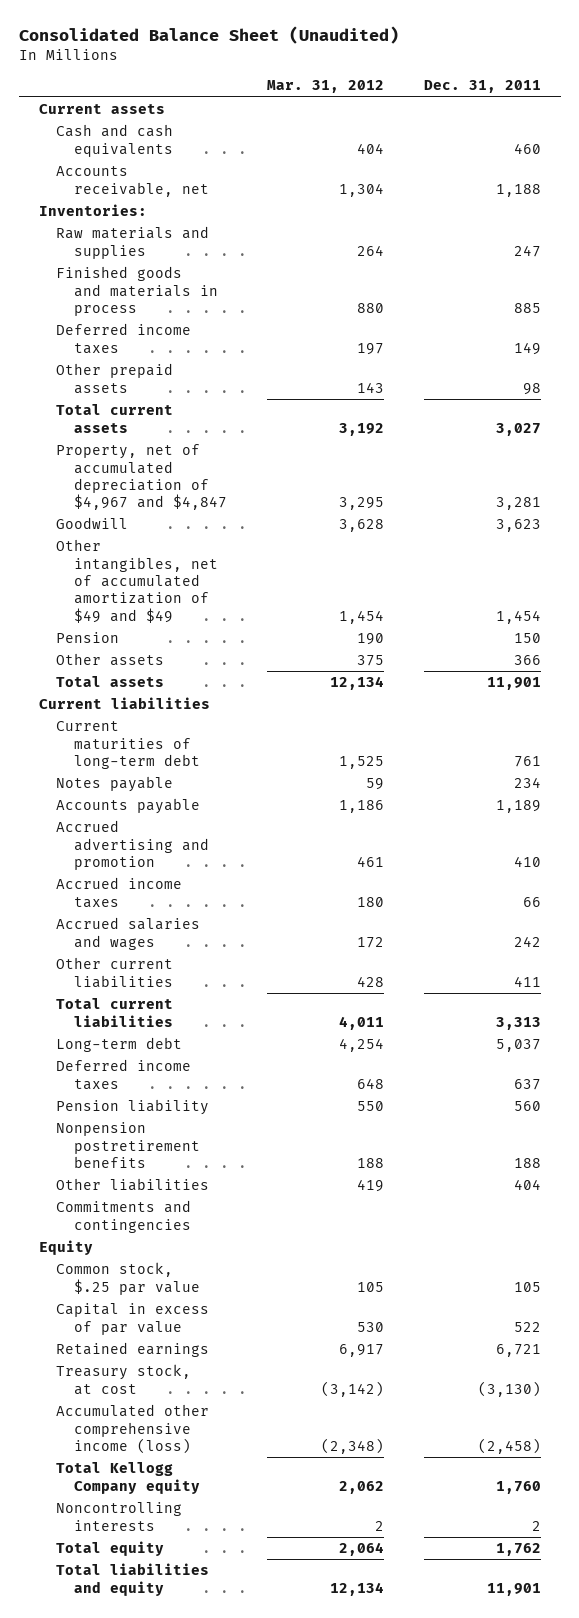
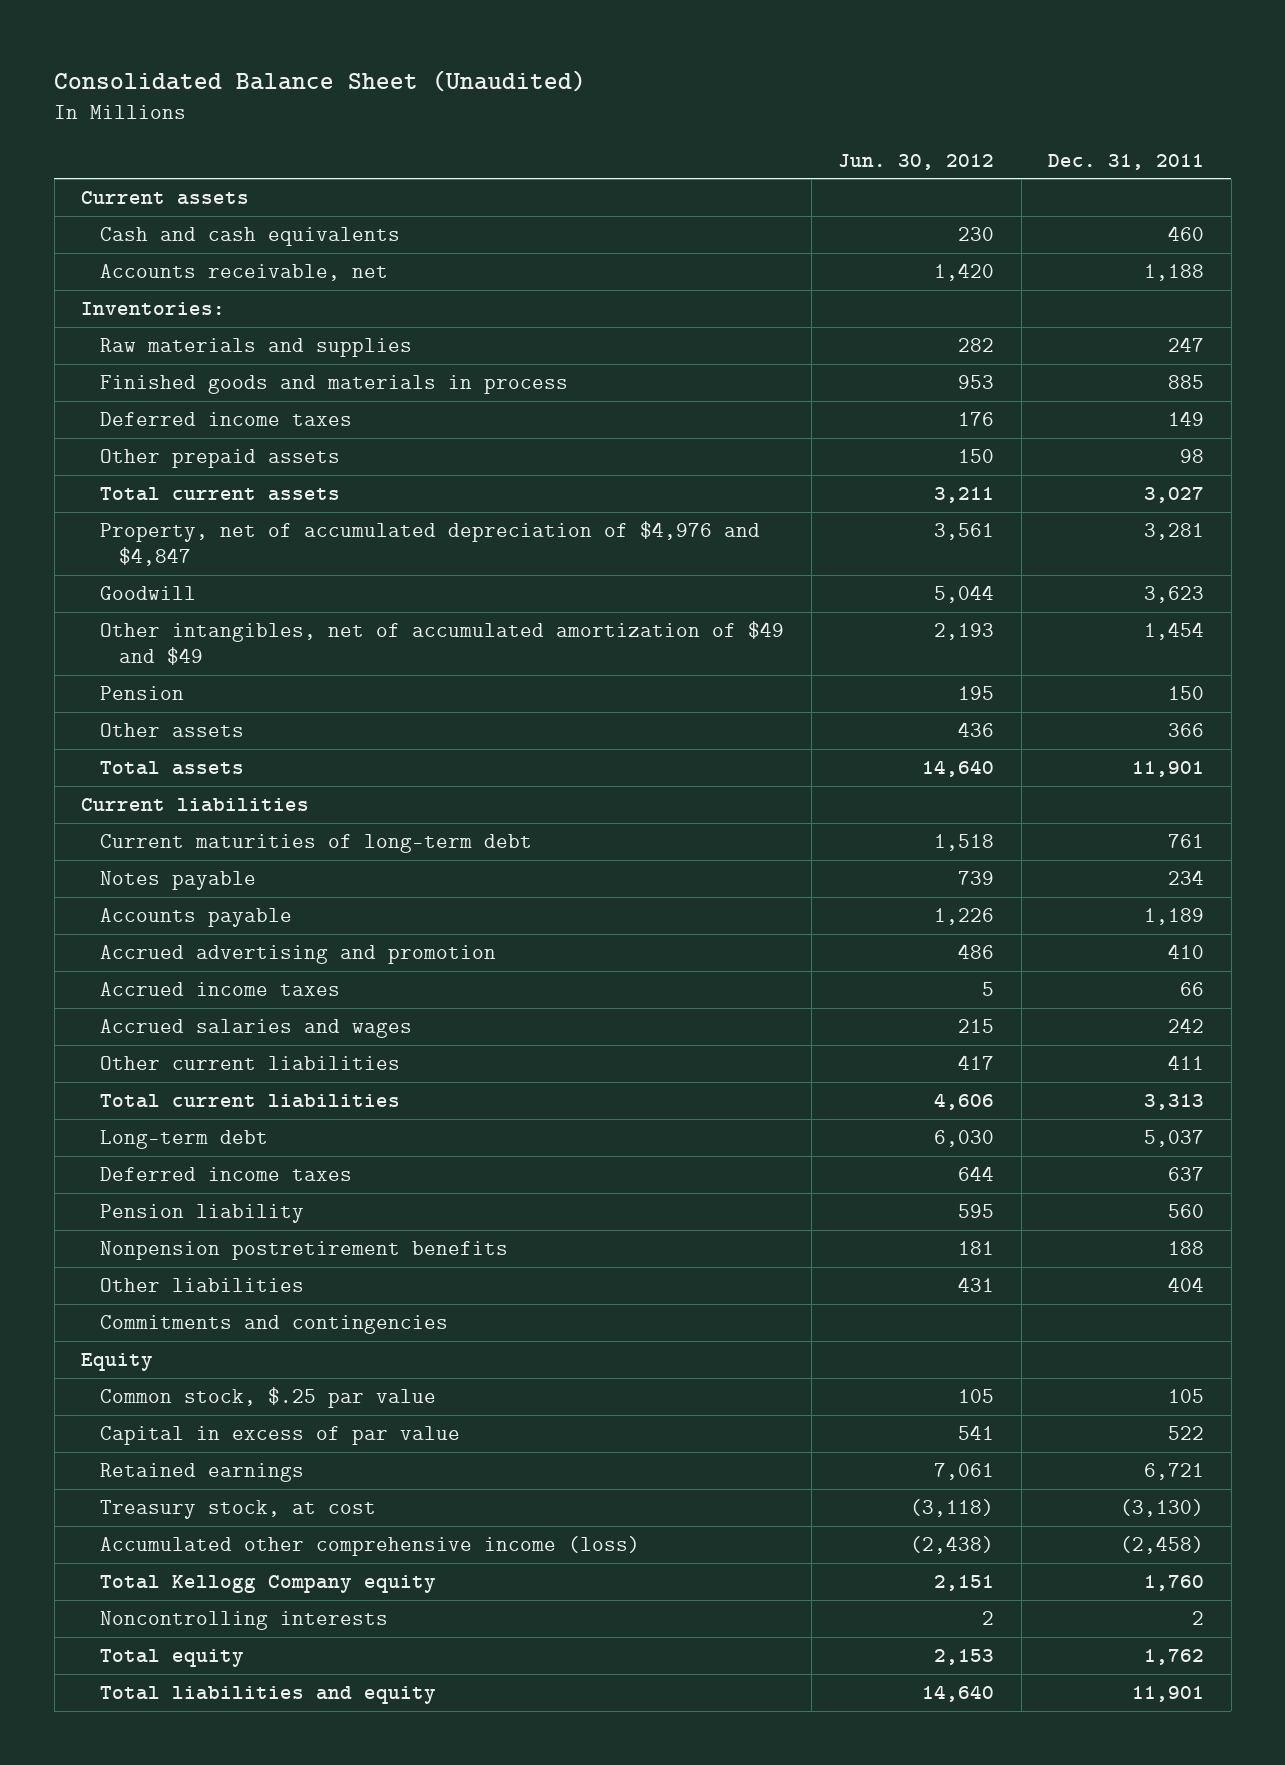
- | Mar. 31, 2012 | Dec. 31, 2011
+ | Jun. 30, 2012 | Dec. 31, 2011
- Property, net of accumulated depreciation of $4,967 and $4,847 | 3,295 | 3,281
+ Property, net of accumulated depreciation of $4,976 and $4,847 | 3,561 | 3,281

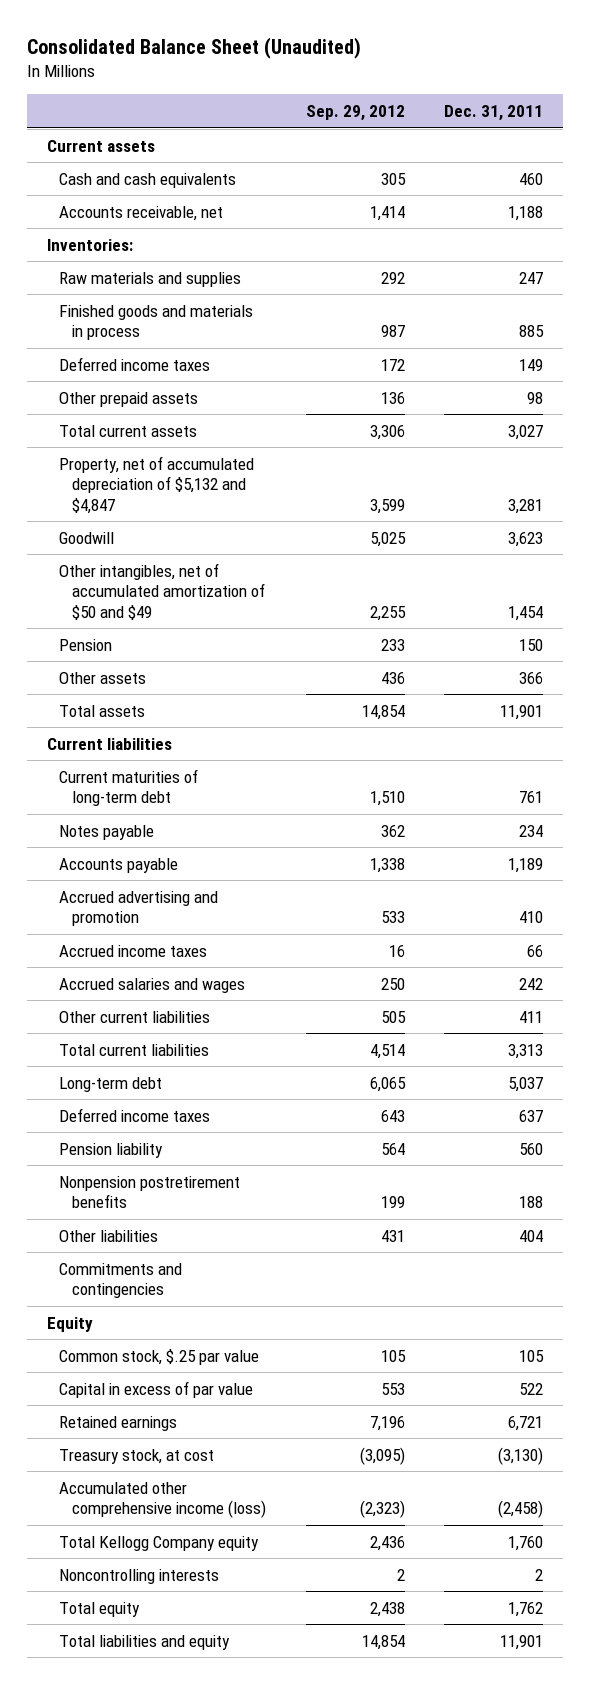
- | Jun. 30, 2012 | Dec. 31, 2011
+ | Sep. 29, 2012 | Dec. 31, 2011
- Property, net of accumulated depreciation of $4,976 and $4,847 | 3,561 | 3,281
+ Property, net of accumulated depreciation of $5,132 and $4,847 | 3,599 | 3,281
- Other intangibles, net of accumulated amortization of $49 and $49 | 2,193 | 1,454
+ Other intangibles, net of accumulated amortization of $50 and $49 | 2,255 | 1,454

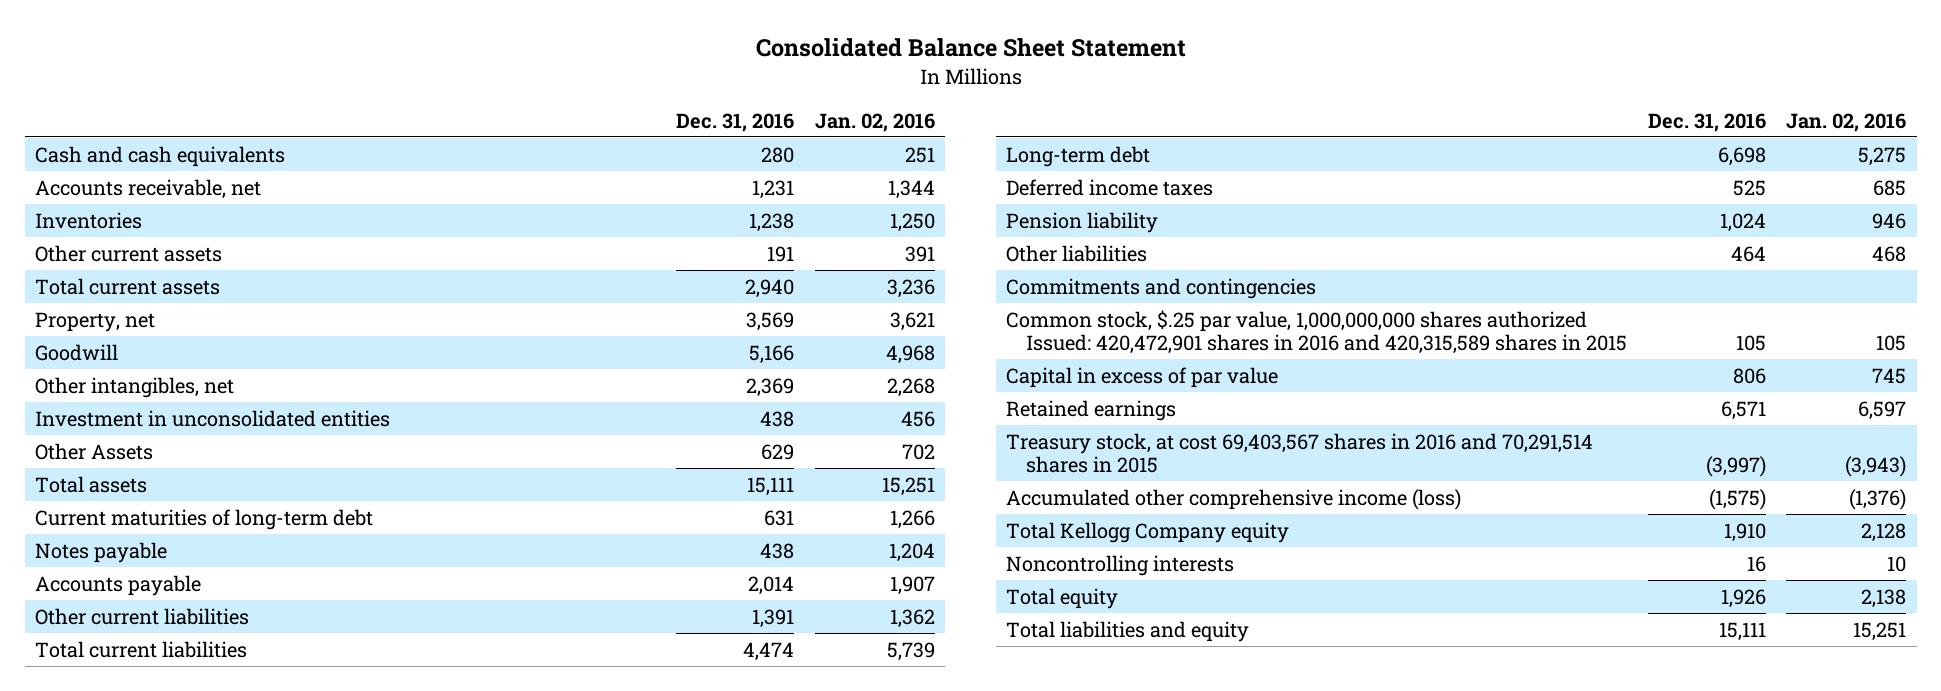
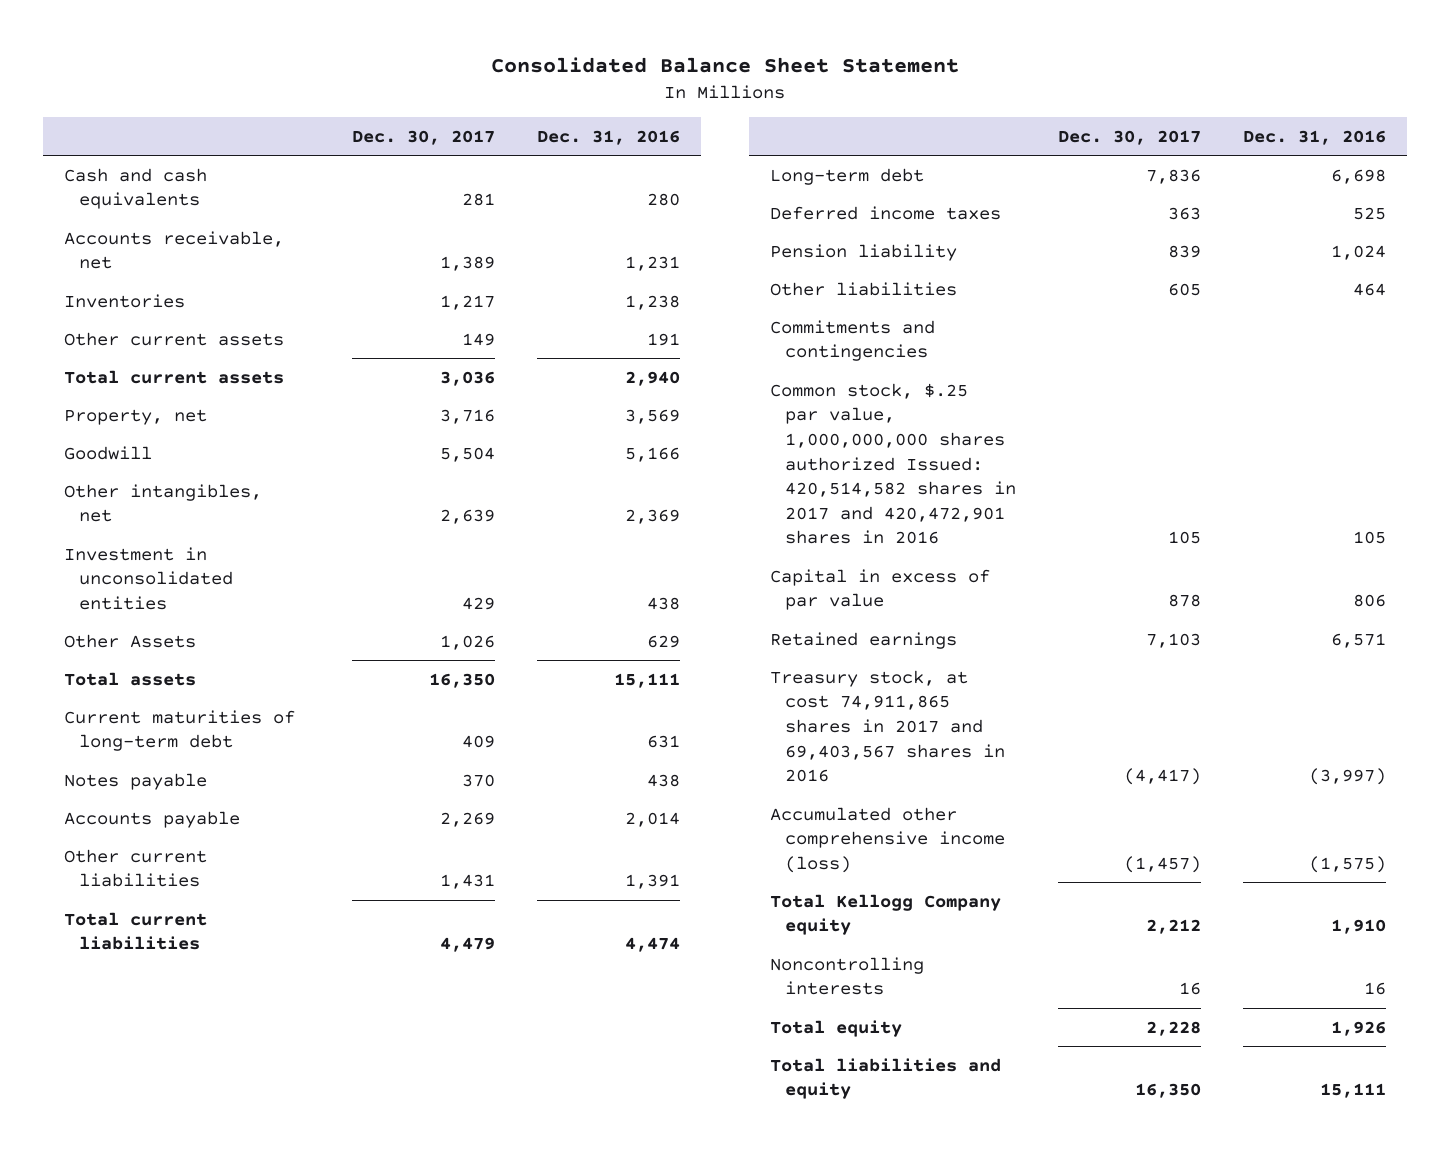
- | Dec. 31, 2016 | Jan. 02, 2016
+ | Dec. 30, 2017 | Dec. 31, 2016
- Common stock, $.25 par value, 1,000,000,000 shares authorized Issued: 420,472,901 shares in 2016 and 420,315,589 shares in 2015 | 105 | 105
+ Common stock, $.25 par value, 1,000,000,000 shares authorized Issued: 420,514,582 shares in 2017 and 420,472,901 shares in 2016 | 105 | 105
- Treasury stock, at cost 69,403,567 shares in 2016 and 70,291,514 shares in 2015 | (3,997) | (3,943)
+ Treasury stock, at cost 74,911,865 shares in 2017 and 69,403,567 shares in 2016 | (4,417) | (3,997)

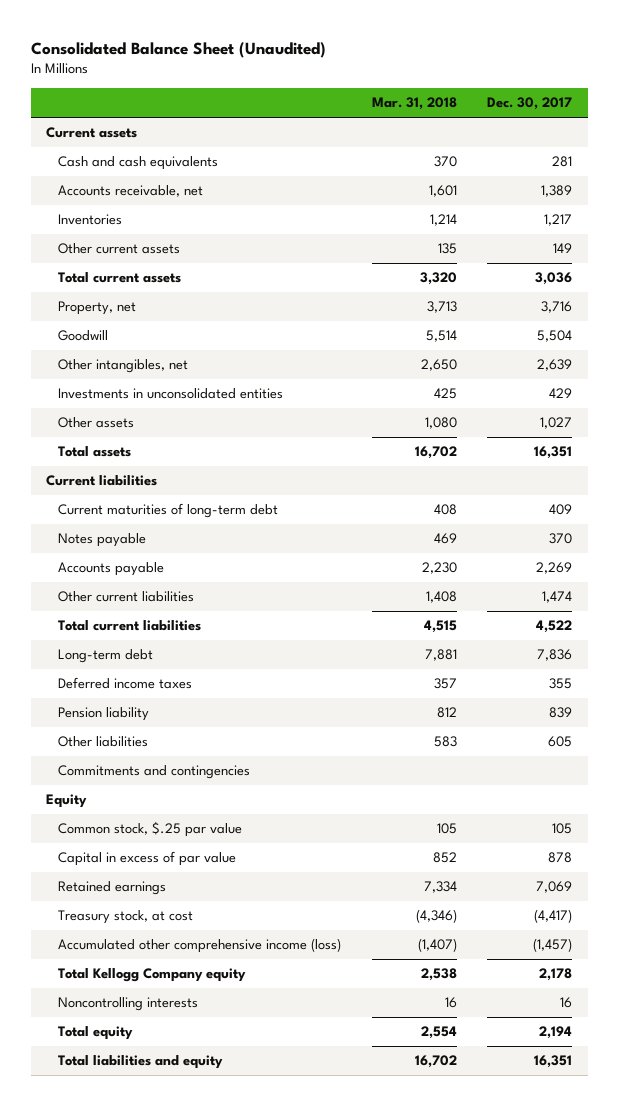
- Consolidated Balance Sheet Statement
+ Consolidated Balance Sheet (Unaudited)
- | Dec. 30, 2017 | Dec. 31, 2016
+ | Mar. 31, 2018 | Dec. 30, 2017
+ Current assets
- Investment in unconsolidated entities | 429 | 438
- Other Assets | 1,026 | 629
- Total assets | 16,350 | 15,111
+ Investments in unconsolidated entities | 425 | 429
+ Other assets | 1,080 | 1,027
+ Total assets | 16,702 | 16,351
+ Current liabilities
- Other current liabilities | 1,431 | 1,391
- Total current liabilities | 4,479 | 4,474
+ Other current liabilities | 1,408 | 1,474
+ Total current liabilities | 4,515 | 4,522
- Deferred income taxes | 363 | 525
+ Deferred income taxes | 357 | 355
- Common stock, $.25 par value, 1,000,000,000 shares authorized Issued: 420,514,582 shares in 2017 and 420,472,901 shares in 2016 | 105 | 105
+ Equity
+ Common stock, $.25 par value | 105 | 105
- Retained earnings | 7,103 | 6,571
- Treasury stock, at cost 74,911,865 shares in 2017 and 69,403,567 shares in 2016 | (4,417) | (3,997)
+ Retained earnings | 7,334 | 7,069
+ Treasury stock, at cost | (4,346) | (4,417)
- Total Kellogg Company equity | 2,212 | 1,910
+ Total Kellogg Company equity | 2,538 | 2,178
- Total equity | 2,228 | 1,926
- Total liabilities and equity | 16,350 | 15,111
+ Total equity | 2,554 | 2,194
+ Total liabilities and equity | 16,702 | 16,351

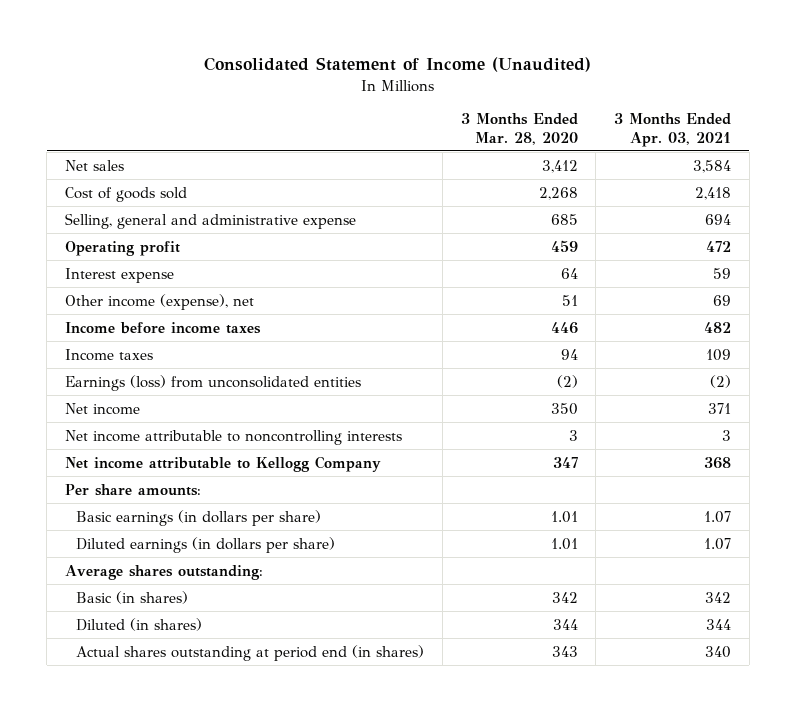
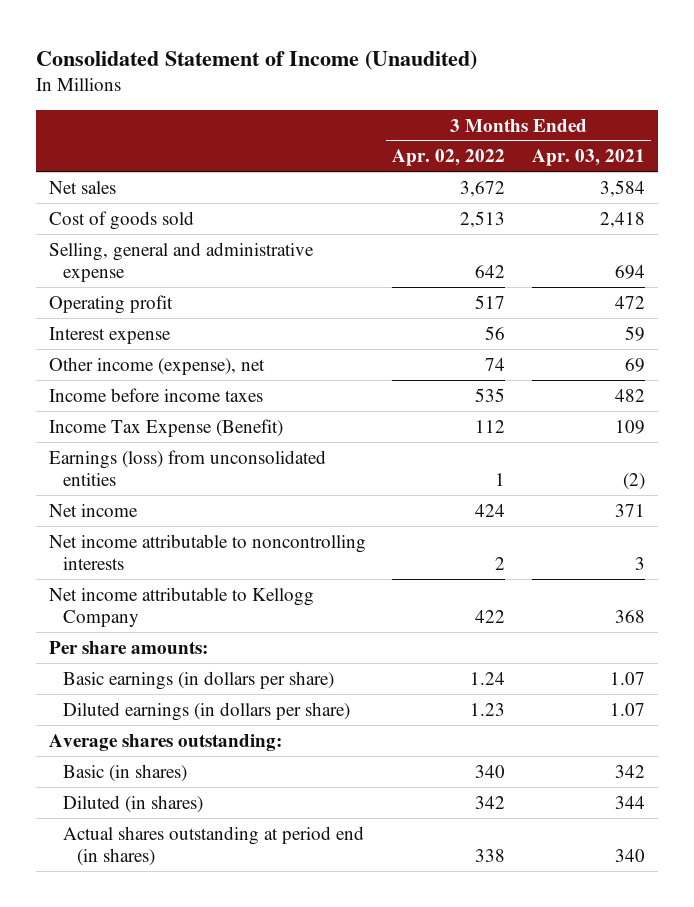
- | 3 Months Ended Mar. 28, 2020 | 3 Months Ended Apr. 03, 2021
+ | 3 Months Ended Apr. 02, 2022 | 3 Months Ended Apr. 03, 2021
- Income taxes | 94 | 109
+ Income Tax Expense (Benefit) | 112 | 109

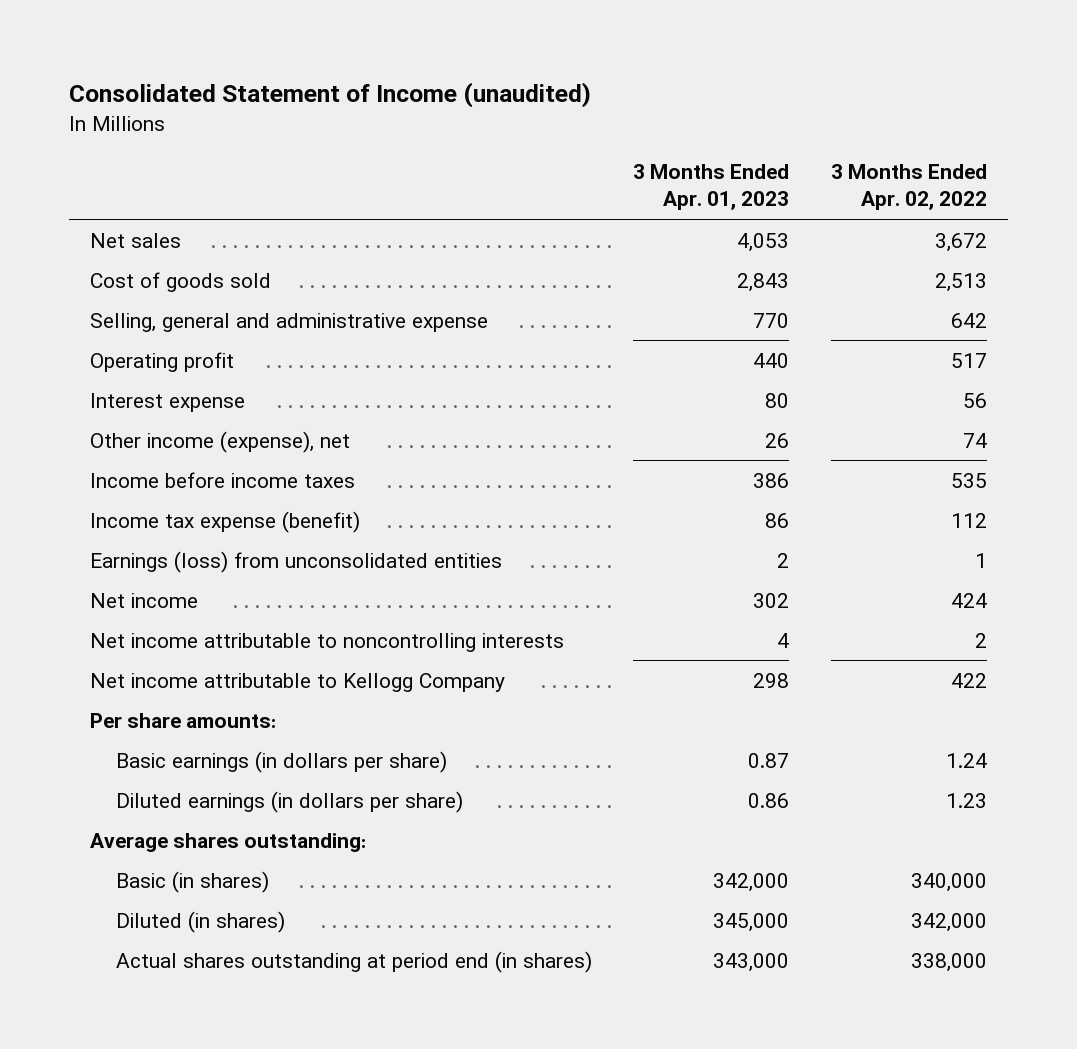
- Consolidated Statement of Income (Unaudited)
+ Consolidated Statement of Income (unaudited)
- | 3 Months Ended Apr. 02, 2022 | 3 Months Ended Apr. 03, 2021
+ | 3 Months Ended Apr. 01, 2023 | 3 Months Ended Apr. 02, 2022
- Income Tax Expense (Benefit) | 112 | 109
+ Income tax expense (benefit) | 86 | 112
- Basic (in shares) | 340 | 342
- Diluted (in shares) | 342 | 344
- Actual shares outstanding at period end (in shares) | 338 | 340
+ Basic (in shares) | 342,000 | 340,000
+ Diluted (in shares) | 345,000 | 342,000
+ Actual shares outstanding at period end (in shares) | 343,000 | 338,000

